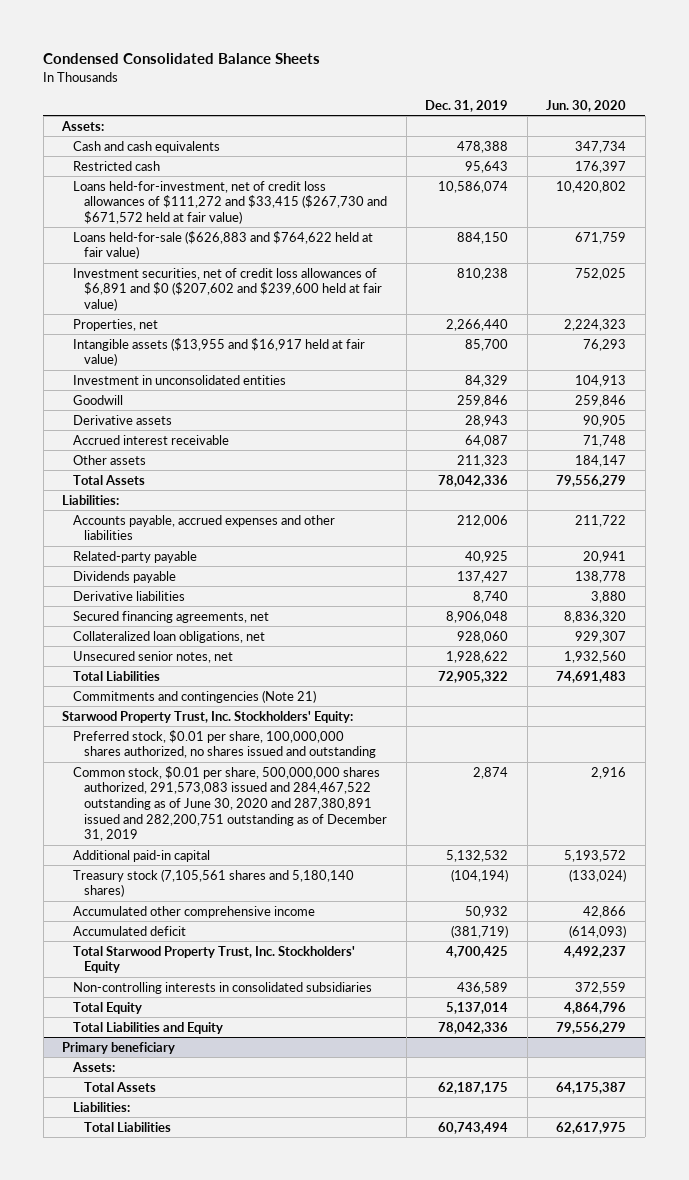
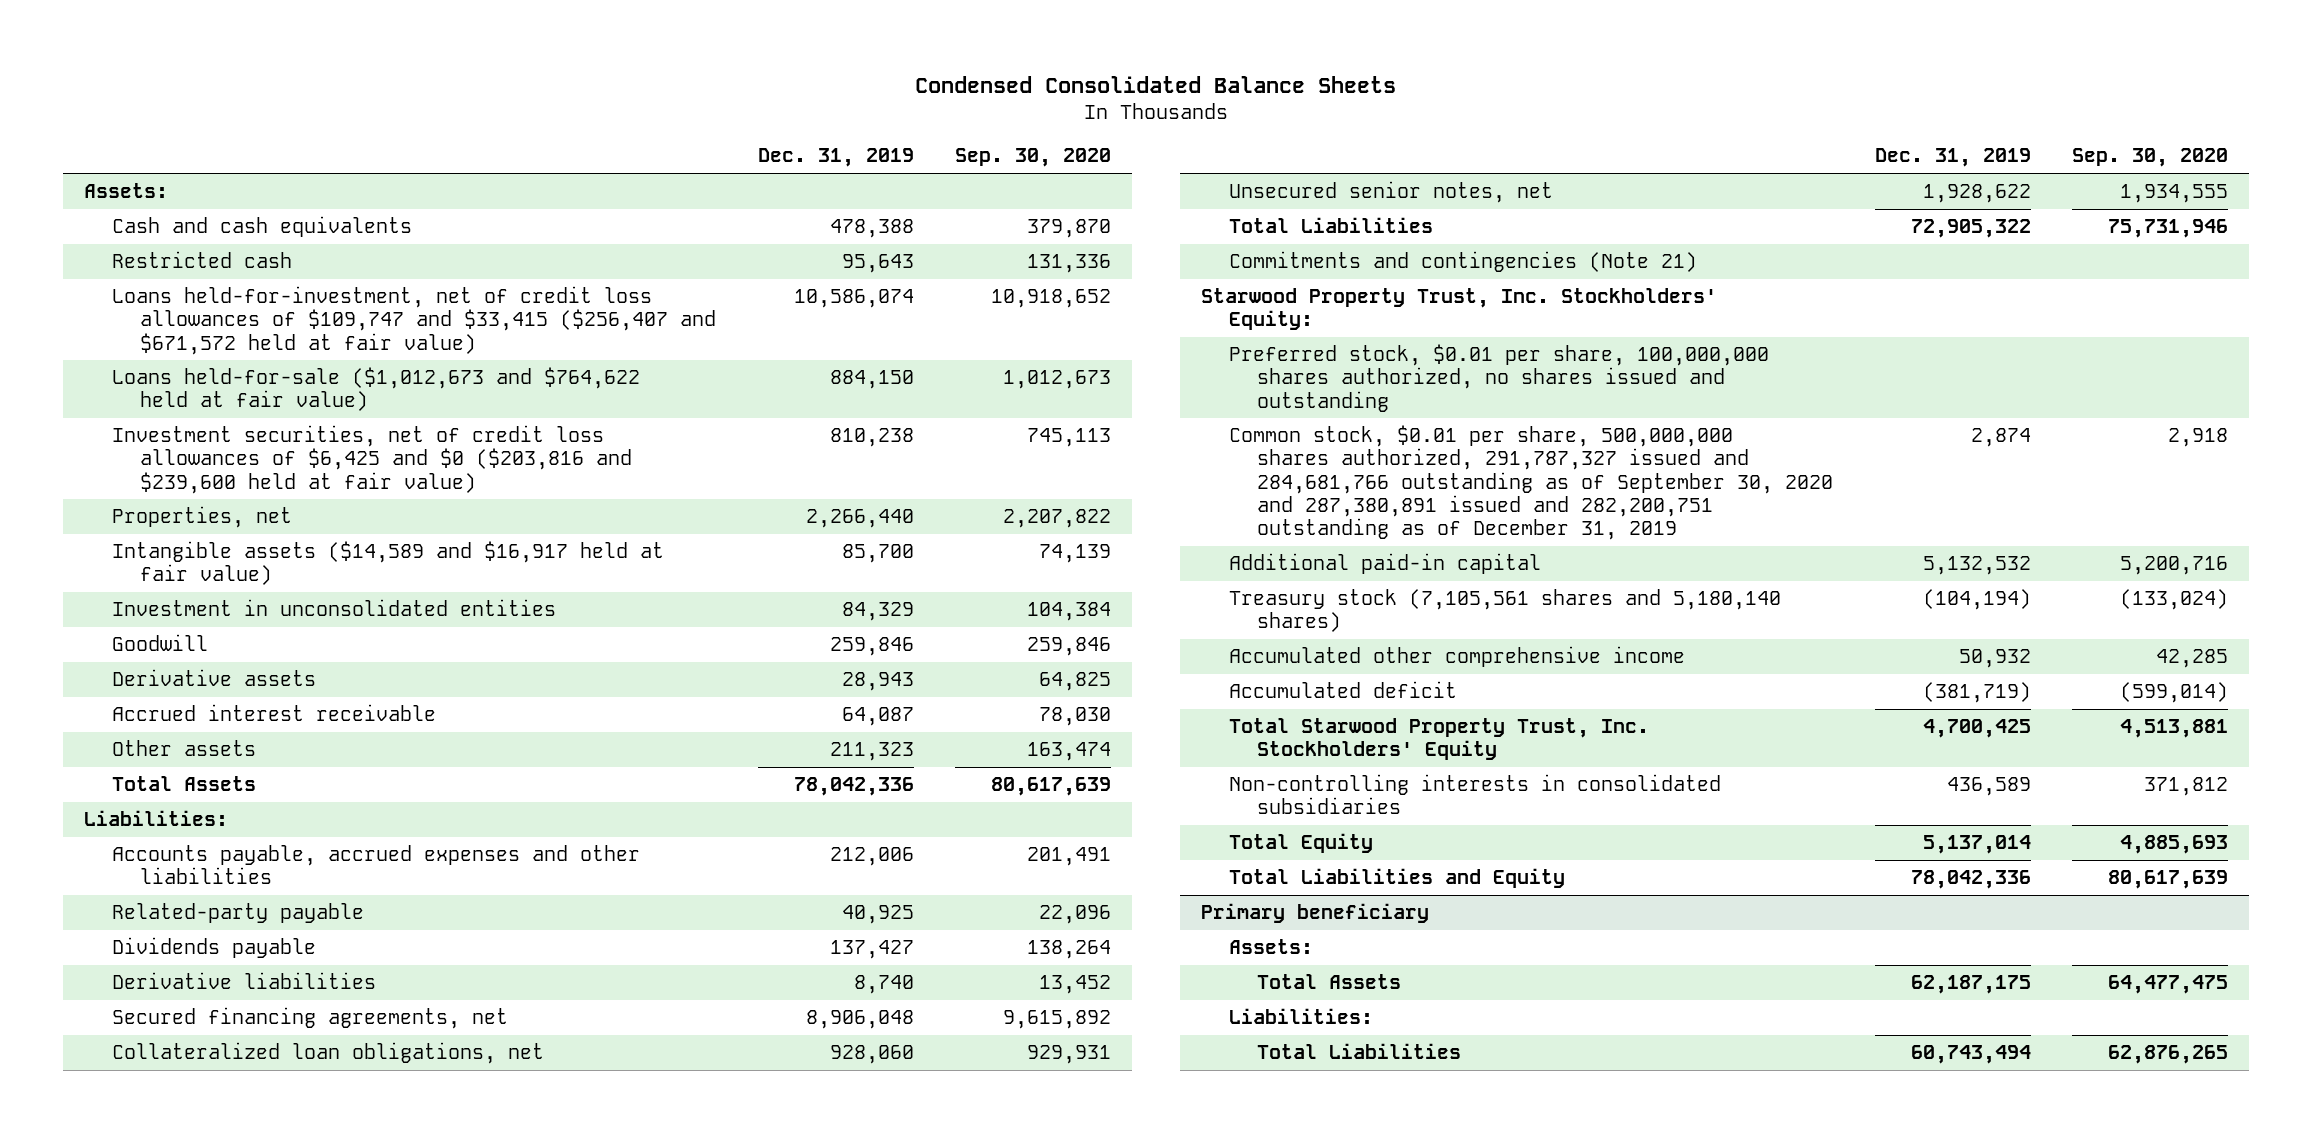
- | Dec. 31, 2019 | Jun. 30, 2020
+ | Dec. 31, 2019 | Sep. 30, 2020
- Loans held-for-investment, net of credit loss allowances of $111,272 and $33,415 ($267,730 and $671,572 held at fair value) | 10,586,074 | 10,420,802
- Loans held-for-sale ($626,883 and $764,622 held at fair value) | 884,150 | 671,759
- Investment securities, net of credit loss allowances of $6,891 and $0 ($207,602 and $239,600 held at fair value) | 810,238 | 752,025
+ Loans held-for-investment, net of credit loss allowances of $109,747 and $33,415 ($256,407 and $671,572 held at fair value) | 10,586,074 | 10,918,652
+ Loans held-for-sale ($1,012,673 and $764,622 held at fair value) | 884,150 | 1,012,673
+ Investment securities, net of credit loss allowances of $6,425 and $0 ($203,816 and $239,600 held at fair value) | 810,238 | 745,113
- Intangible assets ($13,955 and $16,917 held at fair value) | 85,700 | 76,293
+ Intangible assets ($14,589 and $16,917 held at fair value) | 85,700 | 74,139
- Common stock, $0.01 per share, 500,000,000 shares authorized, 291,573,083 issued and 284,467,522 outstanding as of June 30, 2020 and 287,380,891 issued and 282,200,751 outstanding as of December 31, 2019 | 2,874 | 2,916
+ Common stock, $0.01 per share, 500,000,000 shares authorized, 291,787,327 issued and 284,681,766 outstanding as of September 30, 2020 and 287,380,891 issued and 282,200,751 outstanding as of December 31, 2019 | 2,874 | 2,918

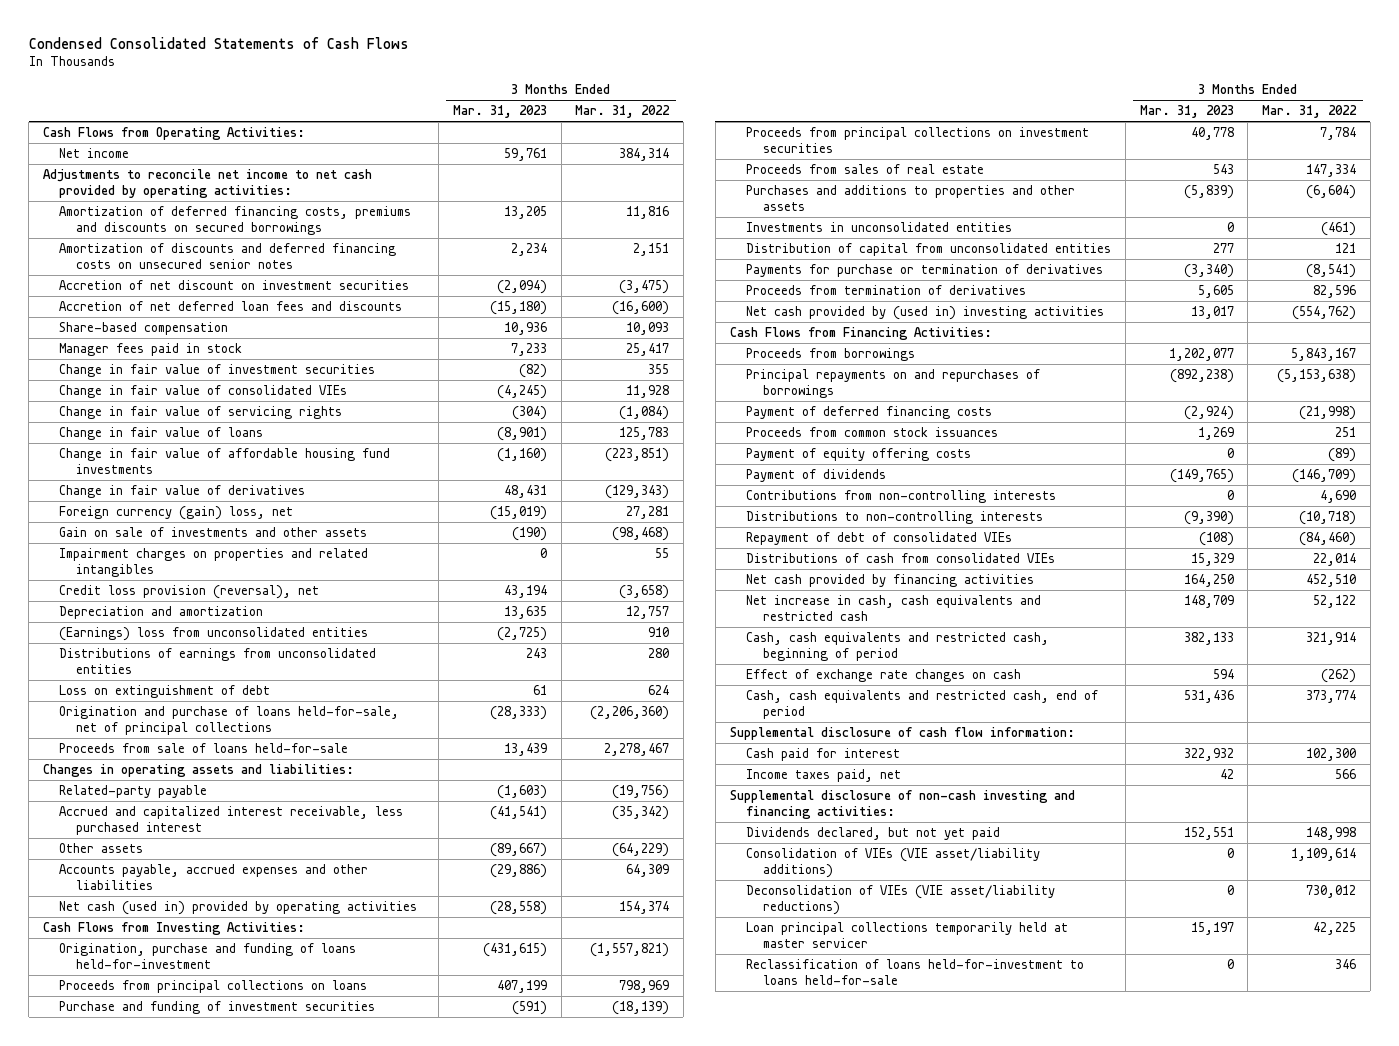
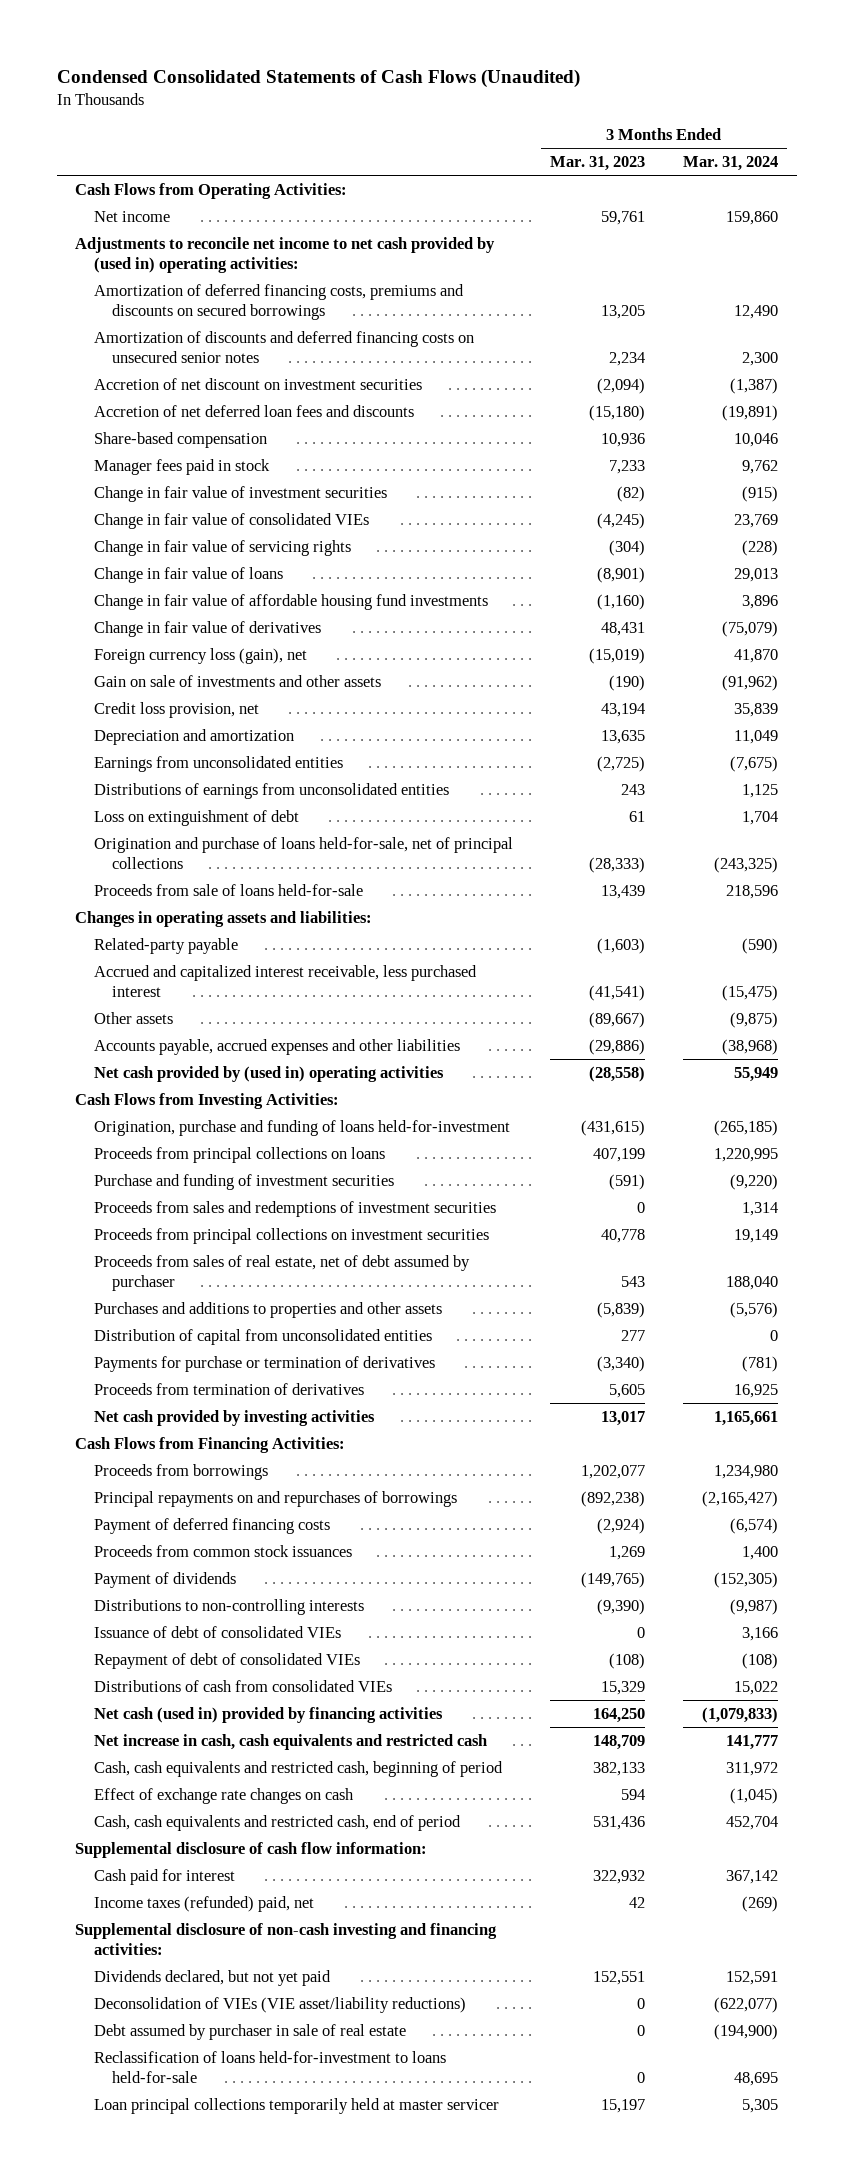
- Condensed Consolidated Statements of Cash Flows
+ Condensed Consolidated Statements of Cash Flows (Unaudited)
- | 3 Months Ended Mar. 31, 2023 | 3 Months Ended Mar. 31, 2022
+ | 3 Months Ended Mar. 31, 2023 | 3 Months Ended Mar. 31, 2024
- Adjustments to reconcile net income to net cash provided by operating activities:
+ Adjustments to reconcile net income to net cash provided by (used in) operating activities:
- Foreign currency (gain) loss, net | (15,019) | 27,281
+ Foreign currency loss (gain), net | (15,019) | 41,870
- Impairment charges on properties and related intangibles | 0 | 55
- Credit loss provision (reversal), net | 43,194 | (3,658)
+ Credit loss provision, net | 43,194 | 35,839
- (Earnings) loss from unconsolidated entities | (2,725) | 910
+ Earnings from unconsolidated entities | (2,725) | (7,675)
- Net cash (used in) provided by operating activities | (28,558) | 154,374
+ Net cash provided by (used in) operating activities | (28,558) | 55,949
+ Proceeds from sales and redemptions of investment securities | 0 | 1,314
- Proceeds from sales of real estate | 543 | 147,334
+ Proceeds from sales of real estate, net of debt assumed by purchaser | 543 | 188,040
- Investments in unconsolidated entities | 0 | (461)
- Net cash provided by (used in) investing activities | 13,017 | (554,762)
+ Net cash provided by investing activities | 13,017 | 1,165,661
- Payment of equity offering costs | 0 | (89)
- Contributions from non-controlling interests | 0 | 4,690
+ Issuance of debt of consolidated VIEs | 0 | 3,166
- Net cash provided by financing activities | 164,250 | 452,510
+ Net cash (used in) provided by financing activities | 164,250 | (1,079,833)
- Income taxes paid, net | 42 | 566
+ Income taxes (refunded) paid, net | 42 | (269)
- Consolidation of VIEs (VIE asset/liability additions) | 0 | 1,109,614
+ Debt assumed by purchaser in sale of real estate | 0 | (194,900)
moved down: Loan principal collections temporarily held at master servicer | 15,197 | 5,305

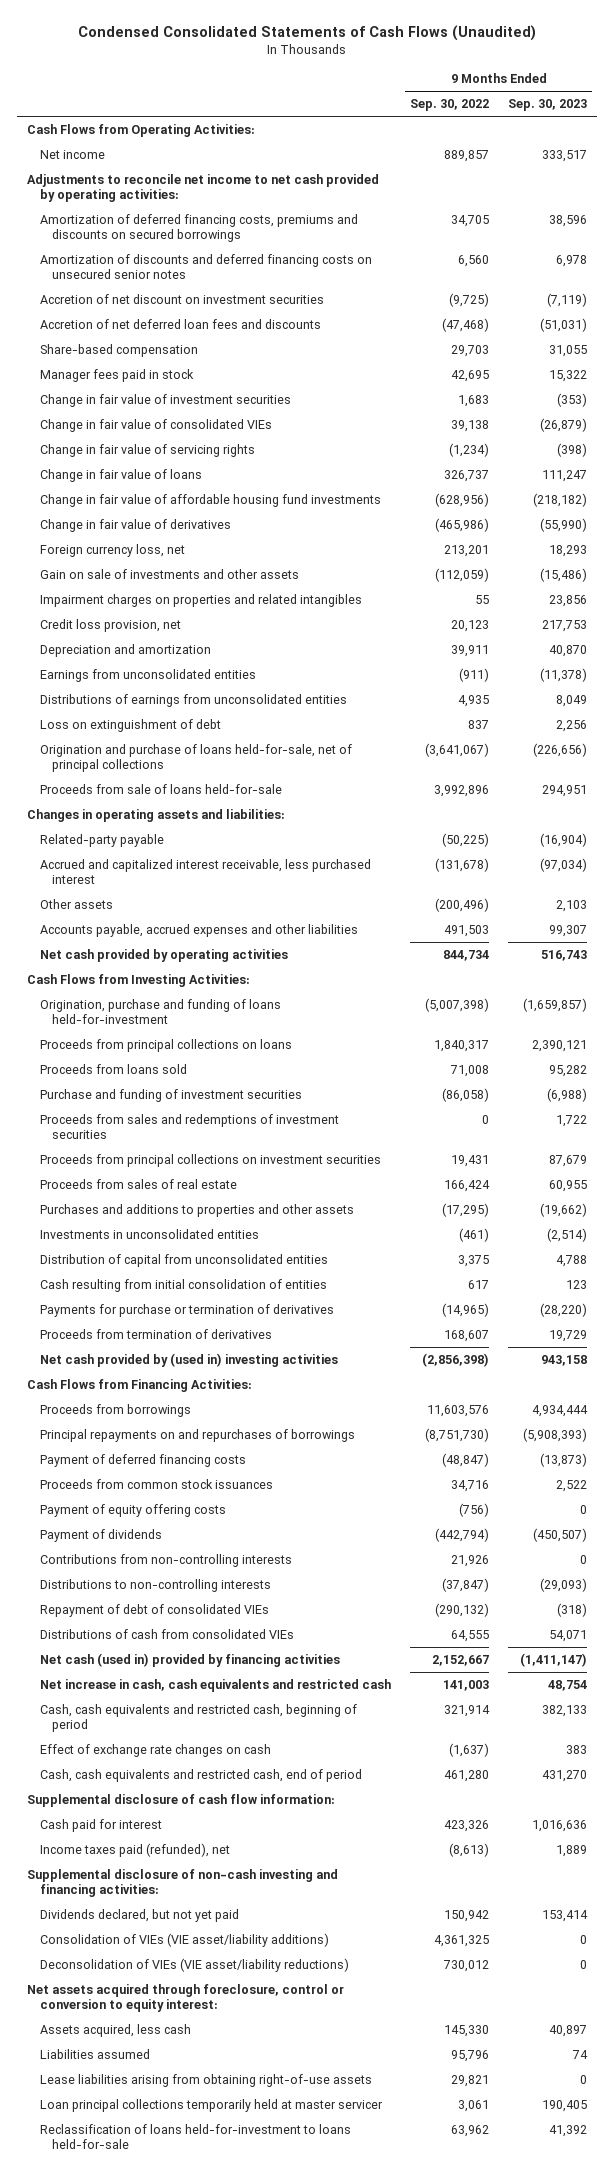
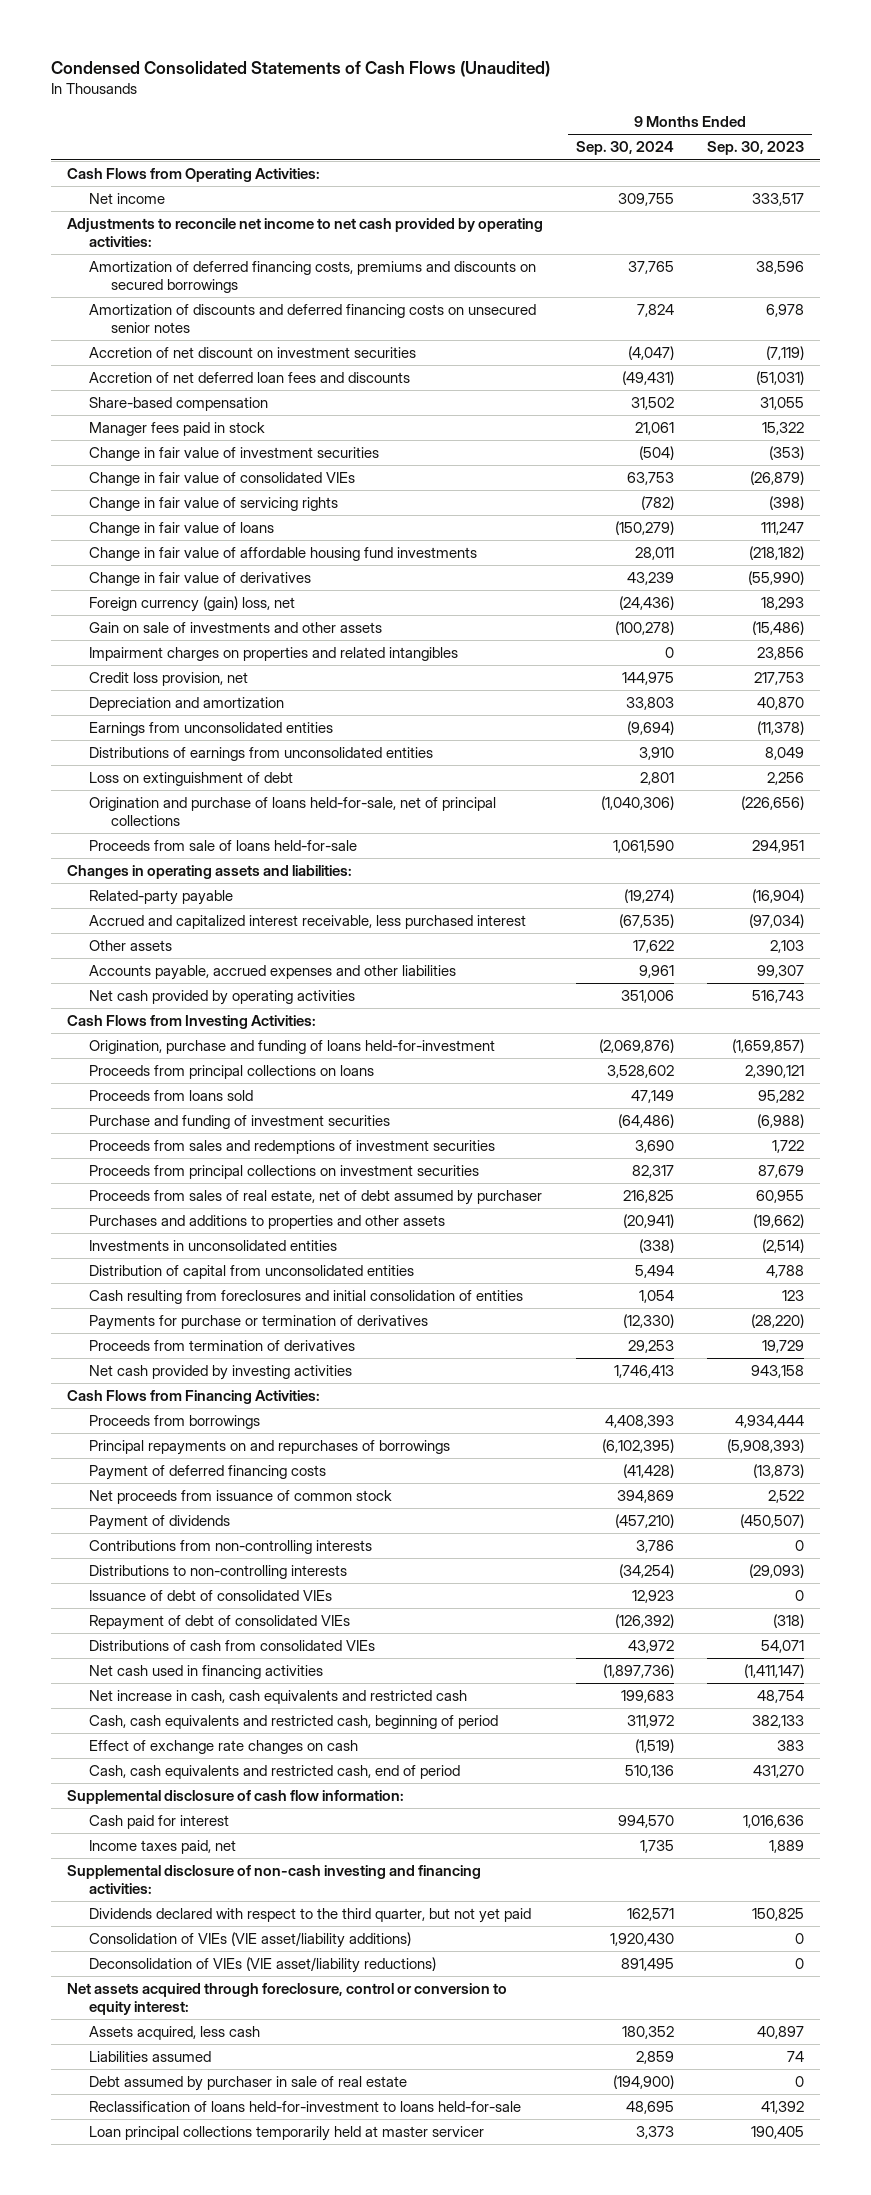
- | 9 Months Ended Sep. 30, 2022 | 9 Months Ended Sep. 30, 2023
+ | 9 Months Ended Sep. 30, 2024 | 9 Months Ended Sep. 30, 2023
- Foreign currency loss, net | 213,201 | 18,293
+ Foreign currency (gain) loss, net | (24,436) | 18,293
- Proceeds from sales of real estate | 166,424 | 60,955
+ Proceeds from sales of real estate, net of debt assumed by purchaser | 216,825 | 60,955
- Cash resulting from initial consolidation of entities | 617 | 123
+ Cash resulting from foreclosures and initial consolidation of entities | 1,054 | 123
- Net cash provided by (used in) investing activities | (2,856,398) | 943,158
+ Net cash provided by investing activities | 1,746,413 | 943,158
- Proceeds from common stock issuances | 34,716 | 2,522
- Payment of equity offering costs | (756) | 0
+ Net proceeds from issuance of common stock | 394,869 | 2,522
+ Issuance of debt of consolidated VIEs | 12,923 | 0
- Net cash (used in) provided by financing activities | 2,152,667 | (1,411,147)
+ Net cash used in financing activities | (1,897,736) | (1,411,147)
- Income taxes paid (refunded), net | (8,613) | 1,889
+ Income taxes paid, net | 1,735 | 1,889
- Dividends declared, but not yet paid | 150,942 | 153,414
+ Dividends declared with respect to the third quarter, but not yet paid | 162,571 | 150,825
- Lease liabilities arising from obtaining right-of-use assets | 29,821 | 0
+ Debt assumed by purchaser in sale of real estate | (194,900) | 0
moved down: Loan principal collections temporarily held at master servicer | 3,373 | 190,405

